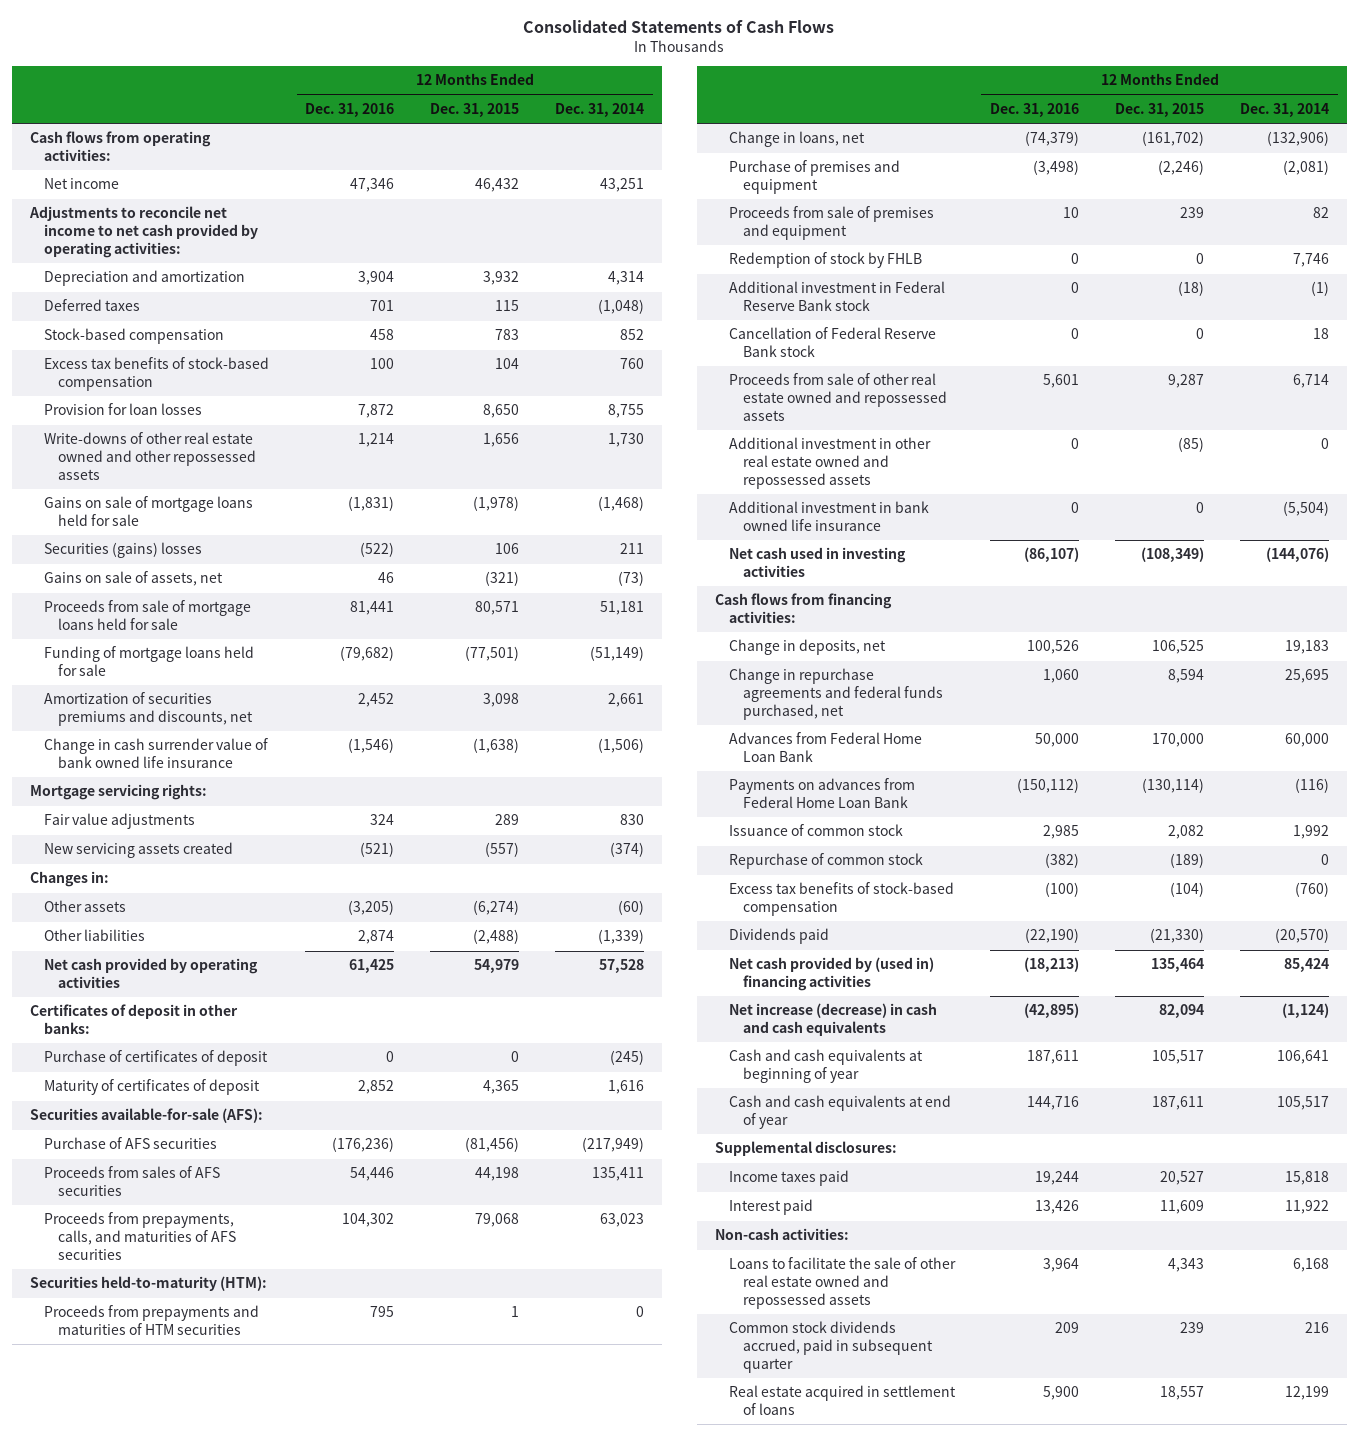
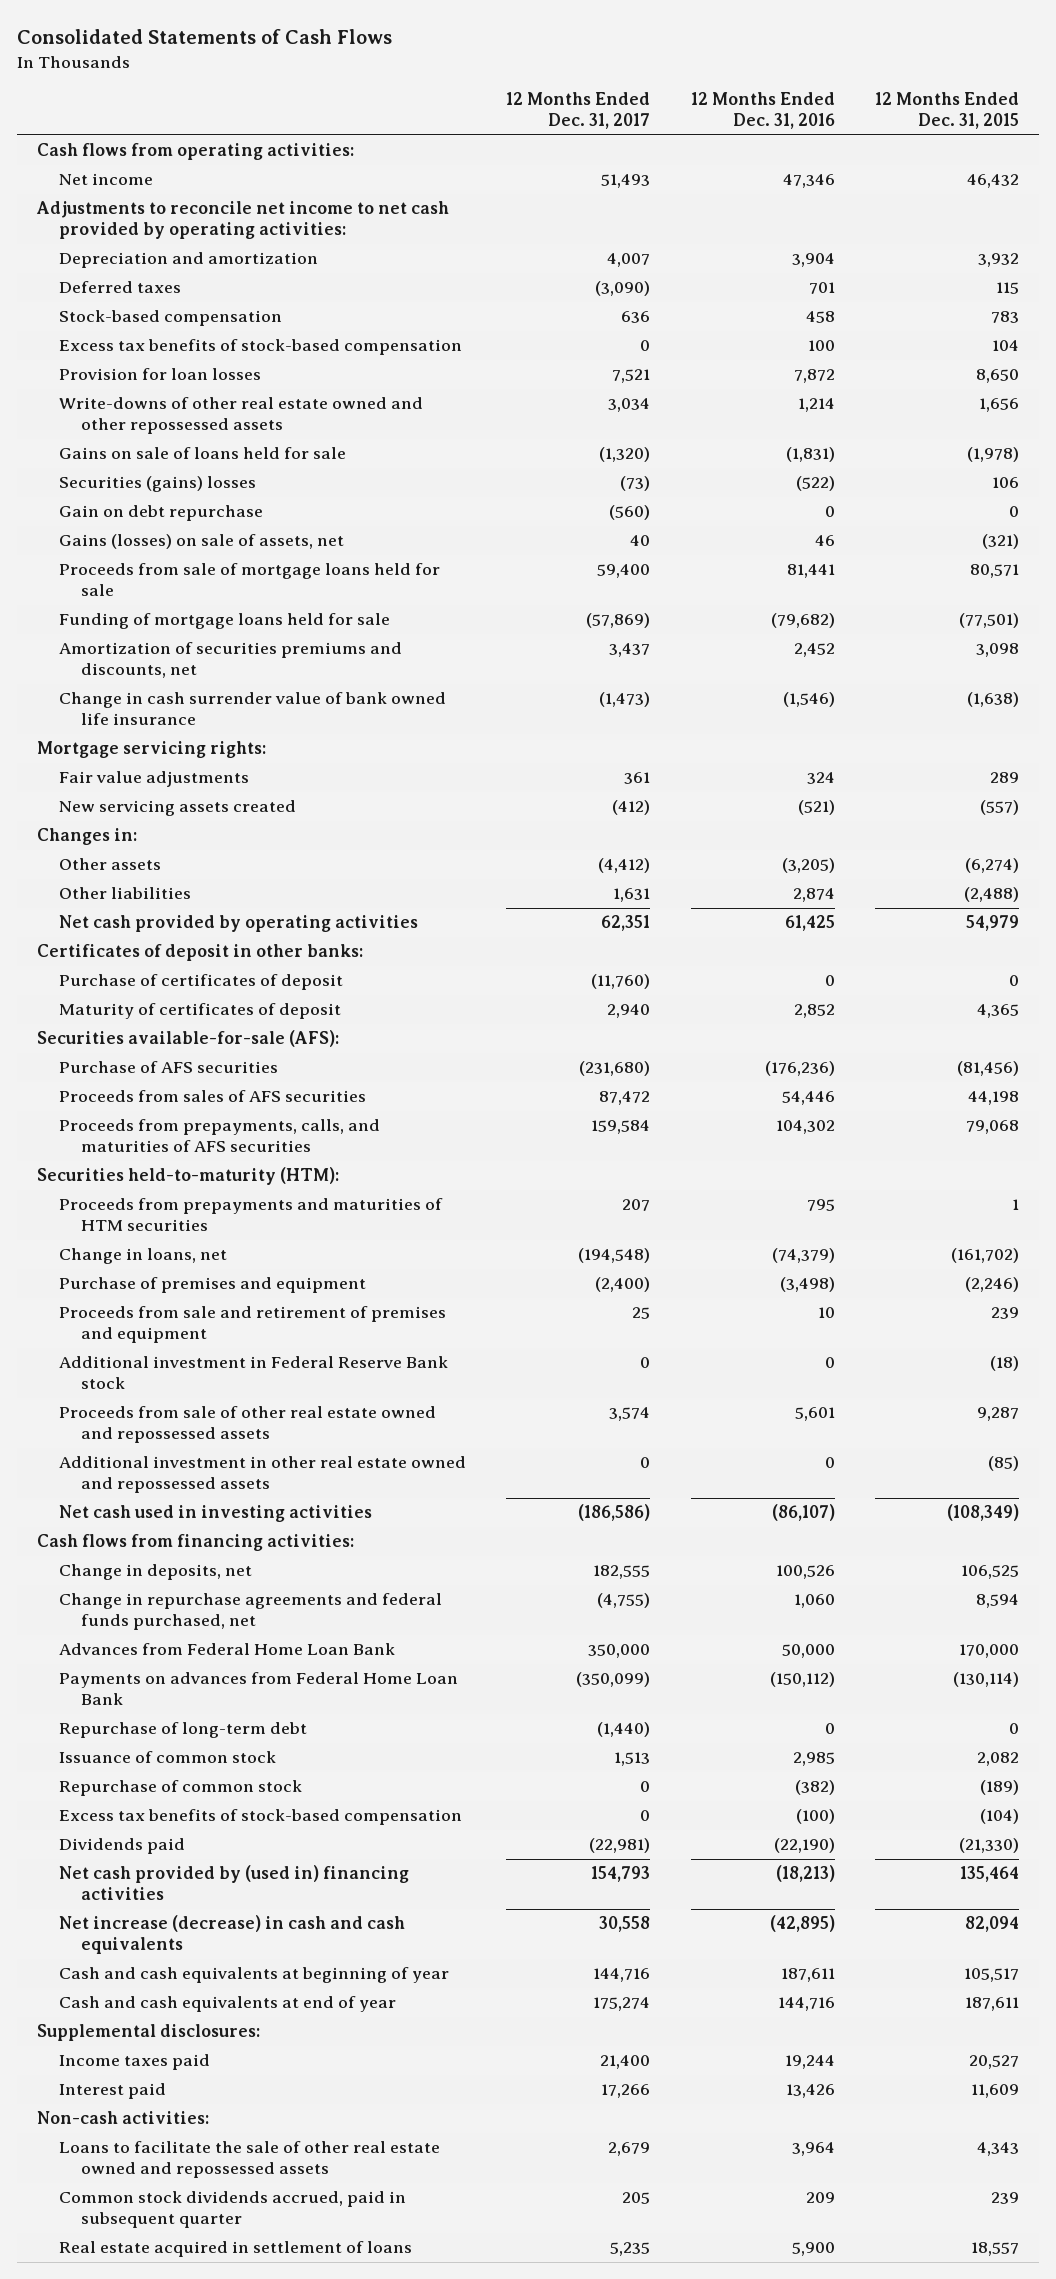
- | 12 Months Ended Dec. 31, 2016 | 12 Months Ended Dec. 31, 2015 | 12 Months Ended Dec. 31, 2014
+ | 12 Months Ended Dec. 31, 2017 | 12 Months Ended Dec. 31, 2016 | 12 Months Ended Dec. 31, 2015
- Gains on sale of mortgage loans held for sale | (1,831) | (1,978) | (1,468)
+ Gains on sale of loans held for sale | (1,320) | (1,831) | (1,978)
- Gains on sale of assets, net | 46 | (321) | (73)
+ Gain on debt repurchase | (560) | 0 | 0
+ Gains (losses) on sale of assets, net | 40 | 46 | (321)
- Proceeds from sale of premises and equipment | 10 | 239 | 82
- Redemption of stock by FHLB | 0 | 0 | 7,746
+ Proceeds from sale and retirement of premises and equipment | 25 | 10 | 239
- Cancellation of Federal Reserve Bank stock | 0 | 0 | 18
- Additional investment in bank owned life insurance | 0 | 0 | (5,504)
+ Repurchase of long-term debt | (1,440) | 0 | 0

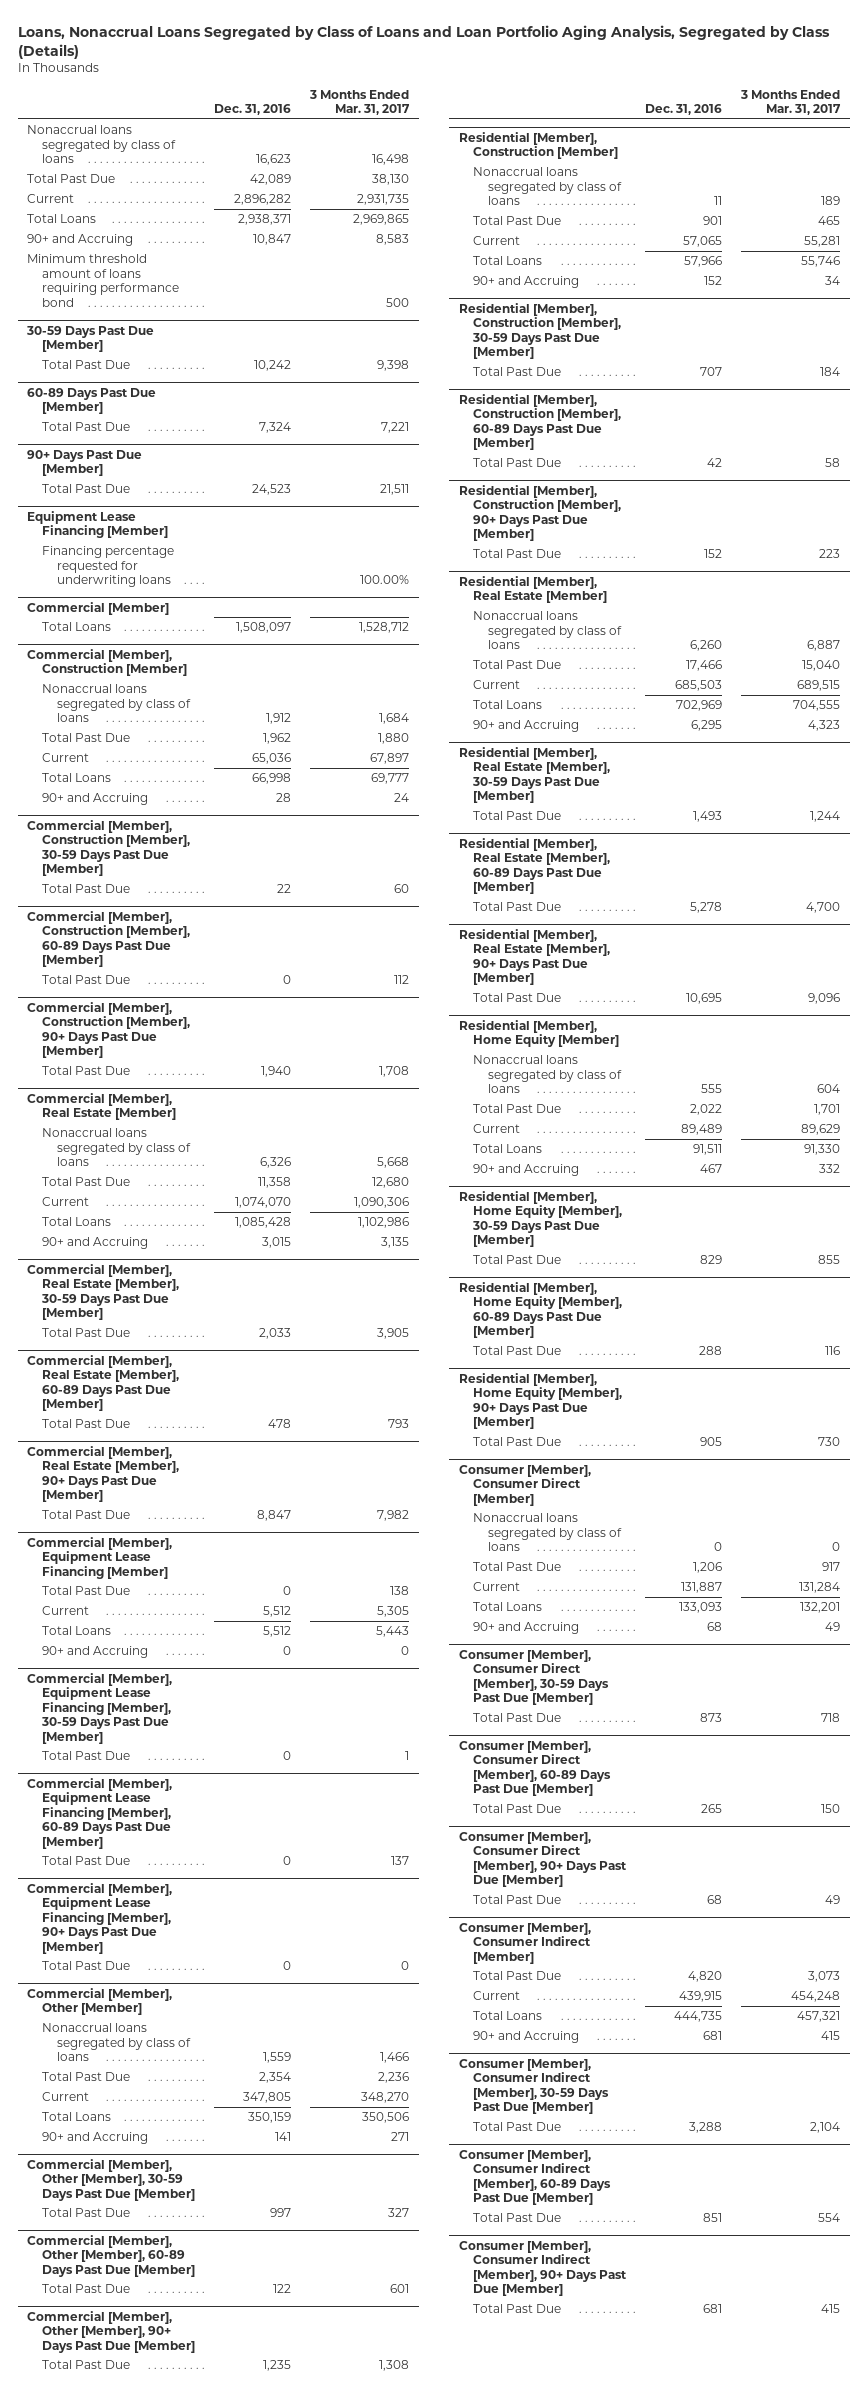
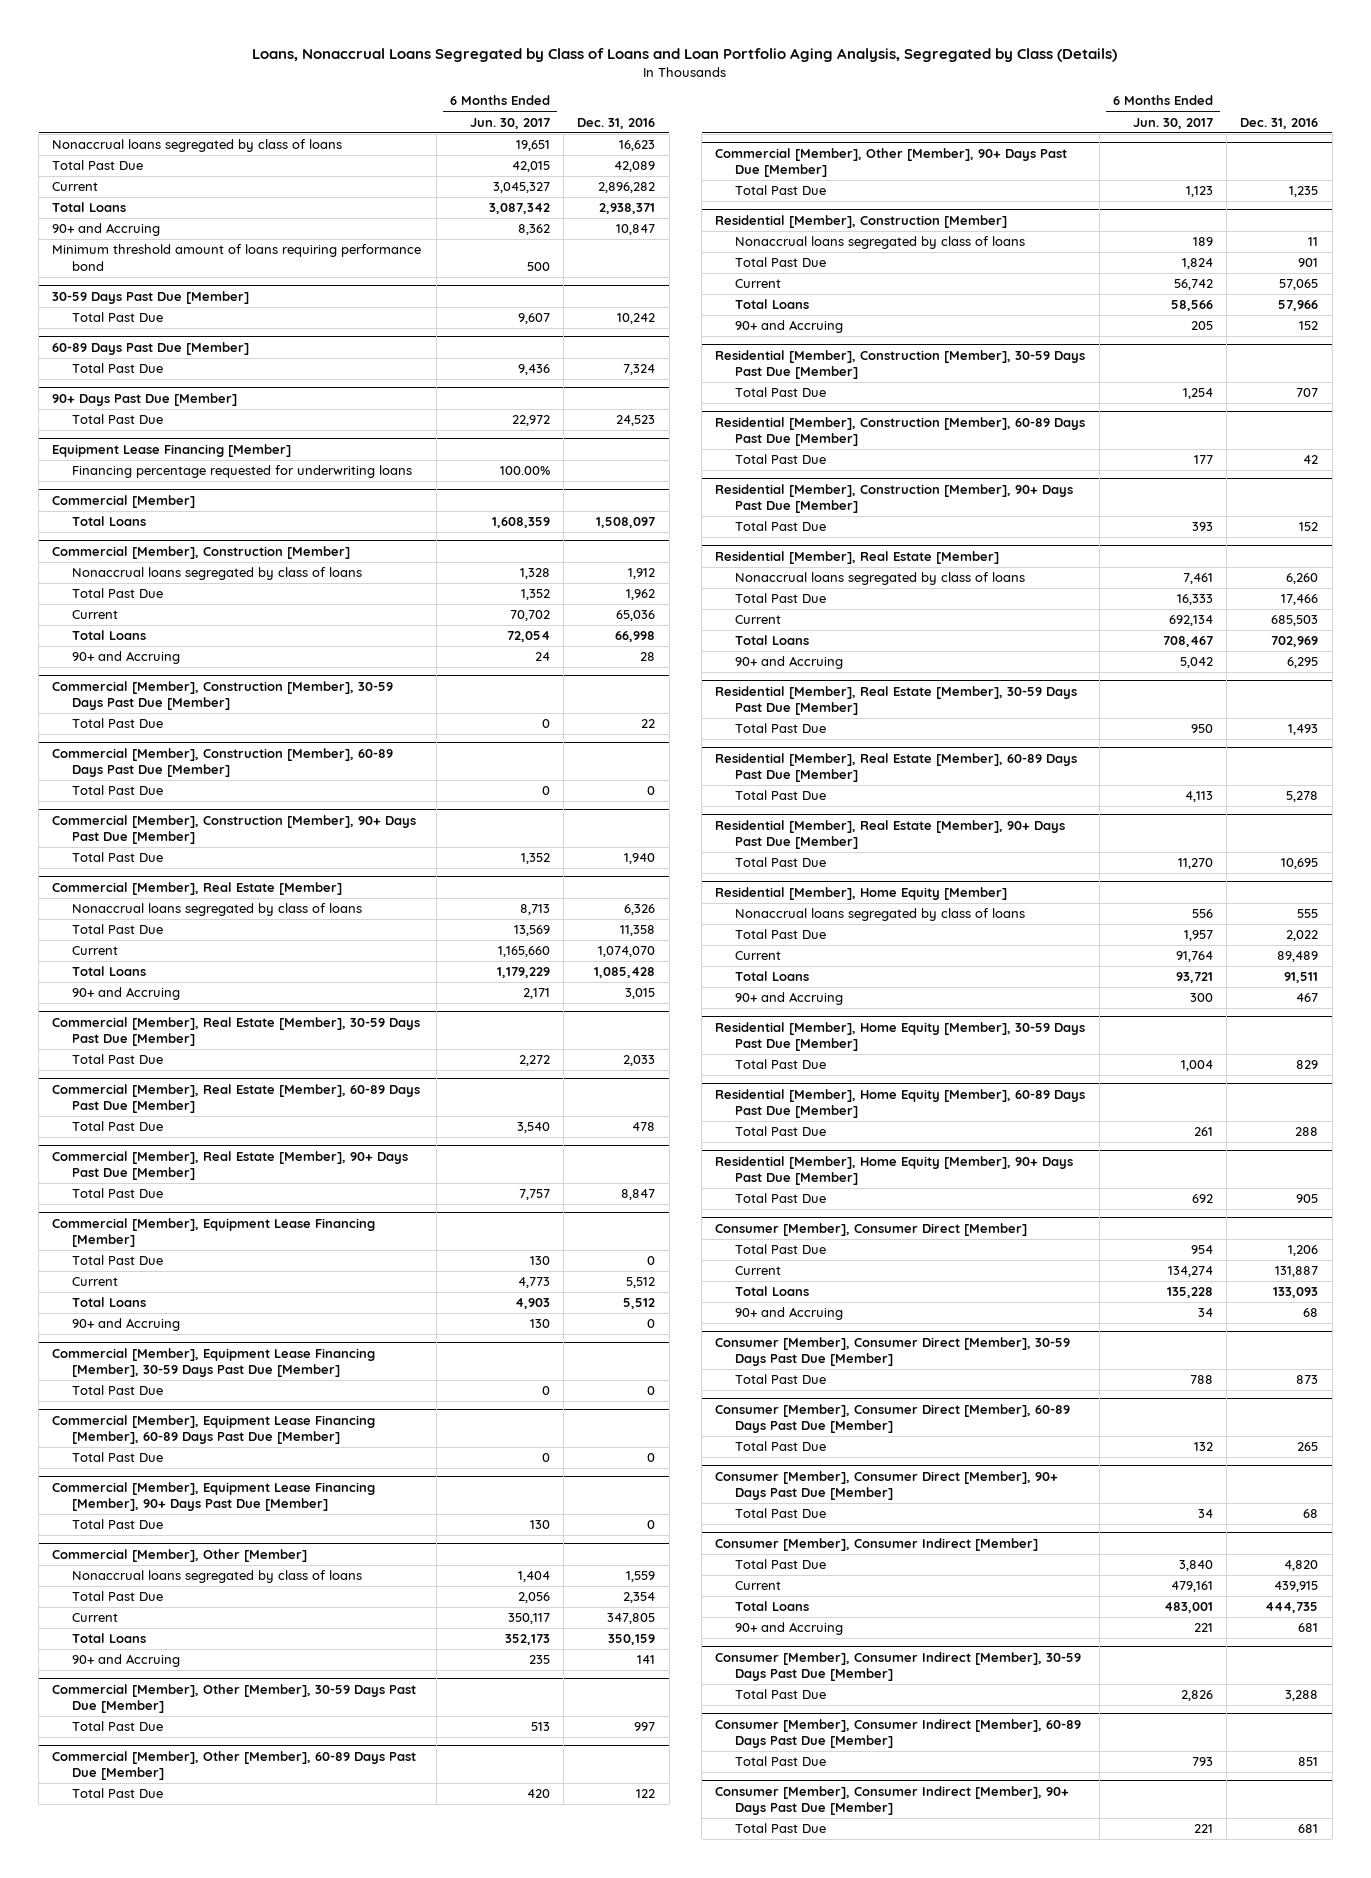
- | Dec. 31, 2016 | 3 Months Ended Mar. 31, 2017
+ | 6 Months Ended Jun. 30, 2017 | Dec. 31, 2016
@ Consumer [Member], Consumer Direct [Member]
- Nonaccrual loans segregated by class of loans | 0 | 0

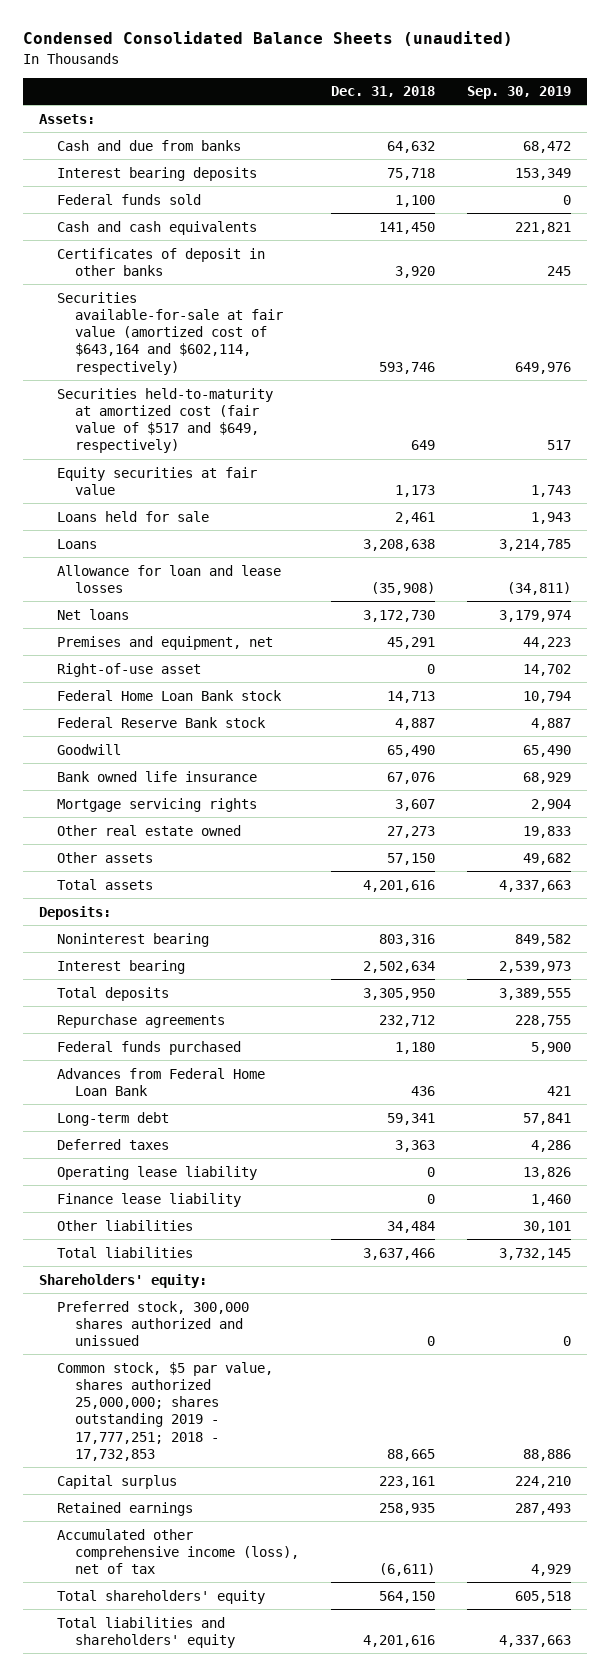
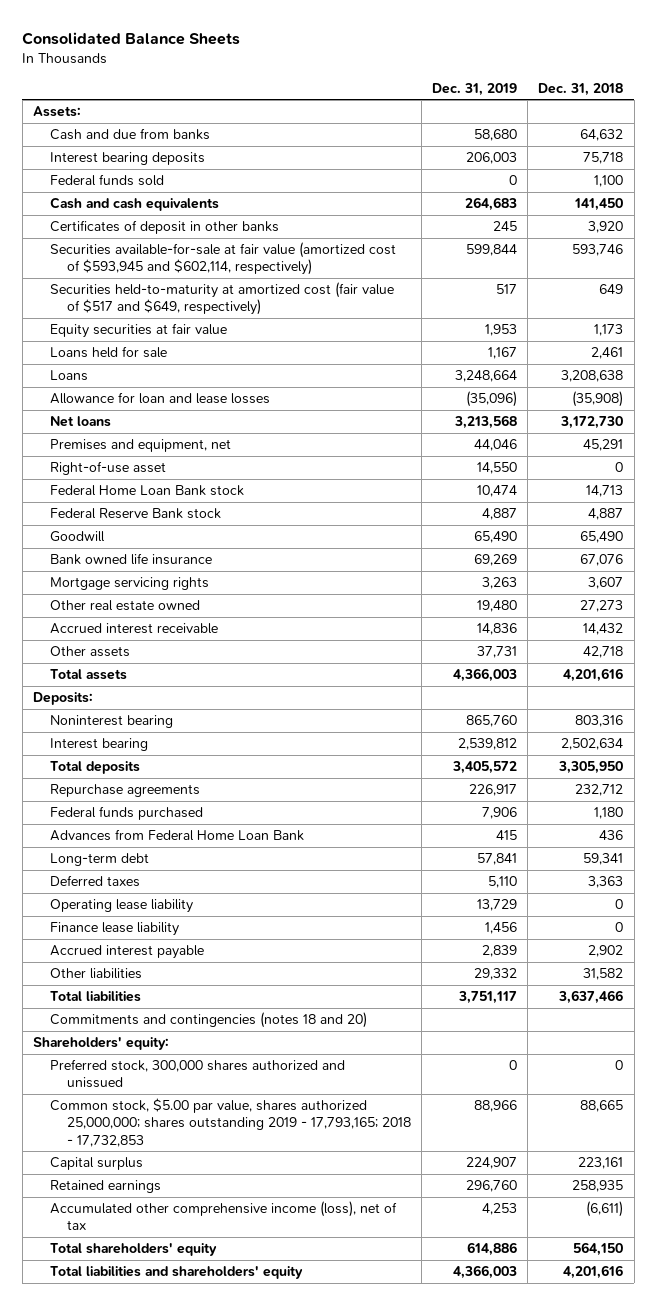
- Condensed Consolidated Balance Sheets (unaudited)
+ Consolidated Balance Sheets
- | Dec. 31, 2018 | Sep. 30, 2019
+ | Dec. 31, 2019 | Dec. 31, 2018
- Securities available-for-sale at fair value (amortized cost of $643,164 and $602,114, respectively) | 593,746 | 649,976
+ Securities available-for-sale at fair value (amortized cost of $593,945 and $602,114, respectively) | 599,844 | 593,746
- Other assets | 57,150 | 49,682
+ Accrued interest receivable | 14,836 | 14,432
+ Other assets | 37,731 | 42,718
- Other liabilities | 34,484 | 30,101
+ Accrued interest payable | 2,839 | 2,902
+ Other liabilities | 29,332 | 31,582
+ Commitments and contingencies (notes 18 and 20)
- Common stock, $5 par value, shares authorized 25,000,000; shares outstanding 2019 - 17,777,251; 2018 - 17,732,853 | 88,665 | 88,886
+ Common stock, $5.00 par value, shares authorized 25,000,000; shares outstanding 2019 - 17,793,165; 2018 - 17,732,853 | 88,966 | 88,665

